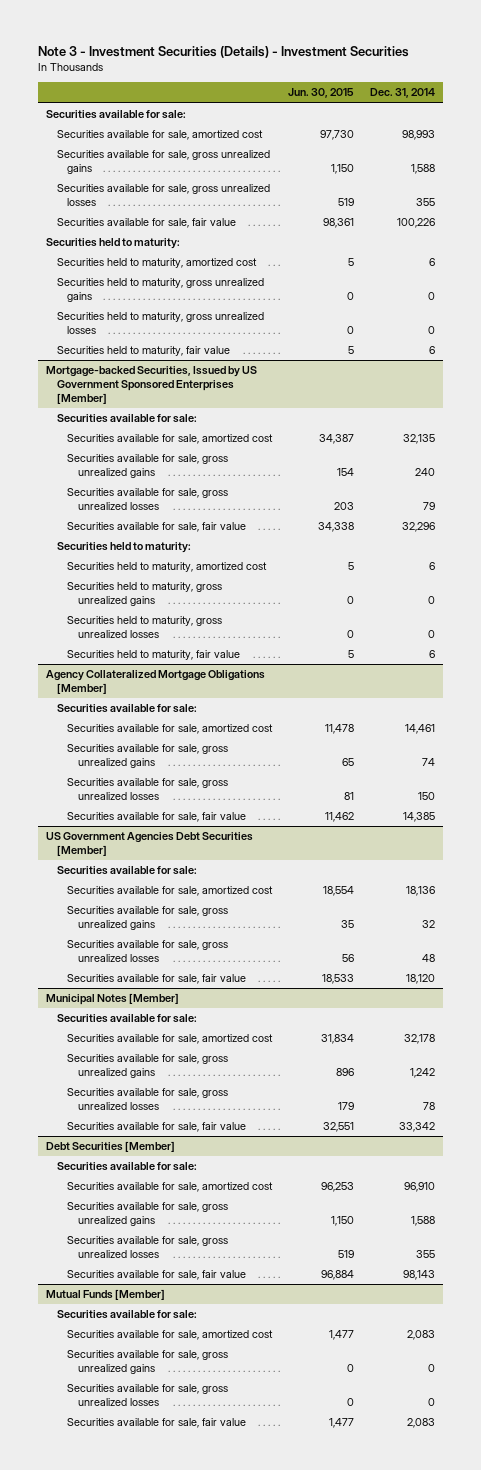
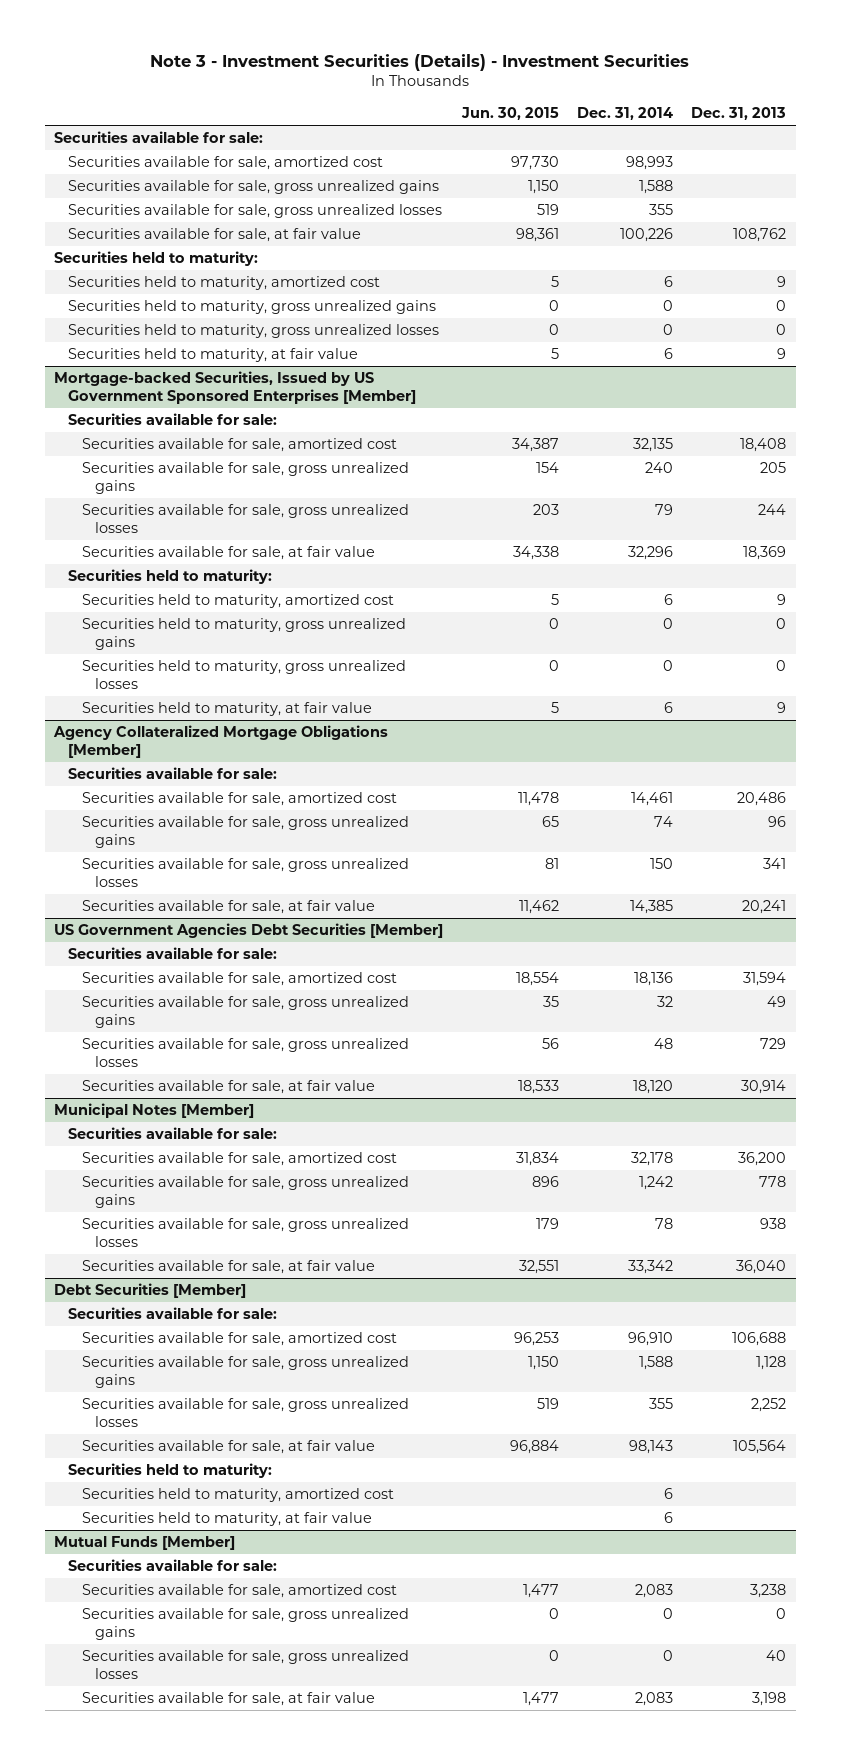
- | Jun. 30, 2015 | Dec. 31, 2014
+ | Jun. 30, 2015 | Dec. 31, 2014 | Dec. 31, 2013
- Securities available for sale, fair value | 98,361 | 100,226
+ Securities available for sale, at fair value | 98,361 | 100,226 | 108,762
- Securities held to maturity, fair value | 5 | 6
+ Securities held to maturity, at fair value | 5 | 6 | 9
@ Mortgage-backed Securities, Issued by US Government Sponsored Enterprises [Member]
- Securities available for sale, fair value | 34,338 | 32,296
+ Securities available for sale, at fair value | 34,338 | 32,296 | 18,369
- Securities held to maturity, fair value | 5 | 6
+ Securities held to maturity, at fair value | 5 | 6 | 9
@ Agency Collateralized Mortgage Obligations [Member]
- Securities available for sale, fair value | 11,462 | 14,385
+ Securities available for sale, at fair value | 11,462 | 14,385 | 20,241
@ US Government Agencies Debt Securities [Member]
- Securities available for sale, fair value | 18,533 | 18,120
+ Securities available for sale, at fair value | 18,533 | 18,120 | 30,914
@ Municipal Notes [Member]
- Securities available for sale, fair value | 32,551 | 33,342
+ Securities available for sale, at fair value | 32,551 | 33,342 | 36,040
@ Debt Securities [Member]
- Securities available for sale, fair value | 96,884 | 98,143
+ Securities available for sale, at fair value | 96,884 | 98,143 | 105,564
+ Securities held to maturity:
+ Securities held to maturity, amortized cost | | 6 |
+ Securities held to maturity, at fair value | | 6 |
@ Mutual Funds [Member]
- Securities available for sale, fair value | 1,477 | 2,083
+ Securities available for sale, at fair value | 1,477 | 2,083 | 3,198

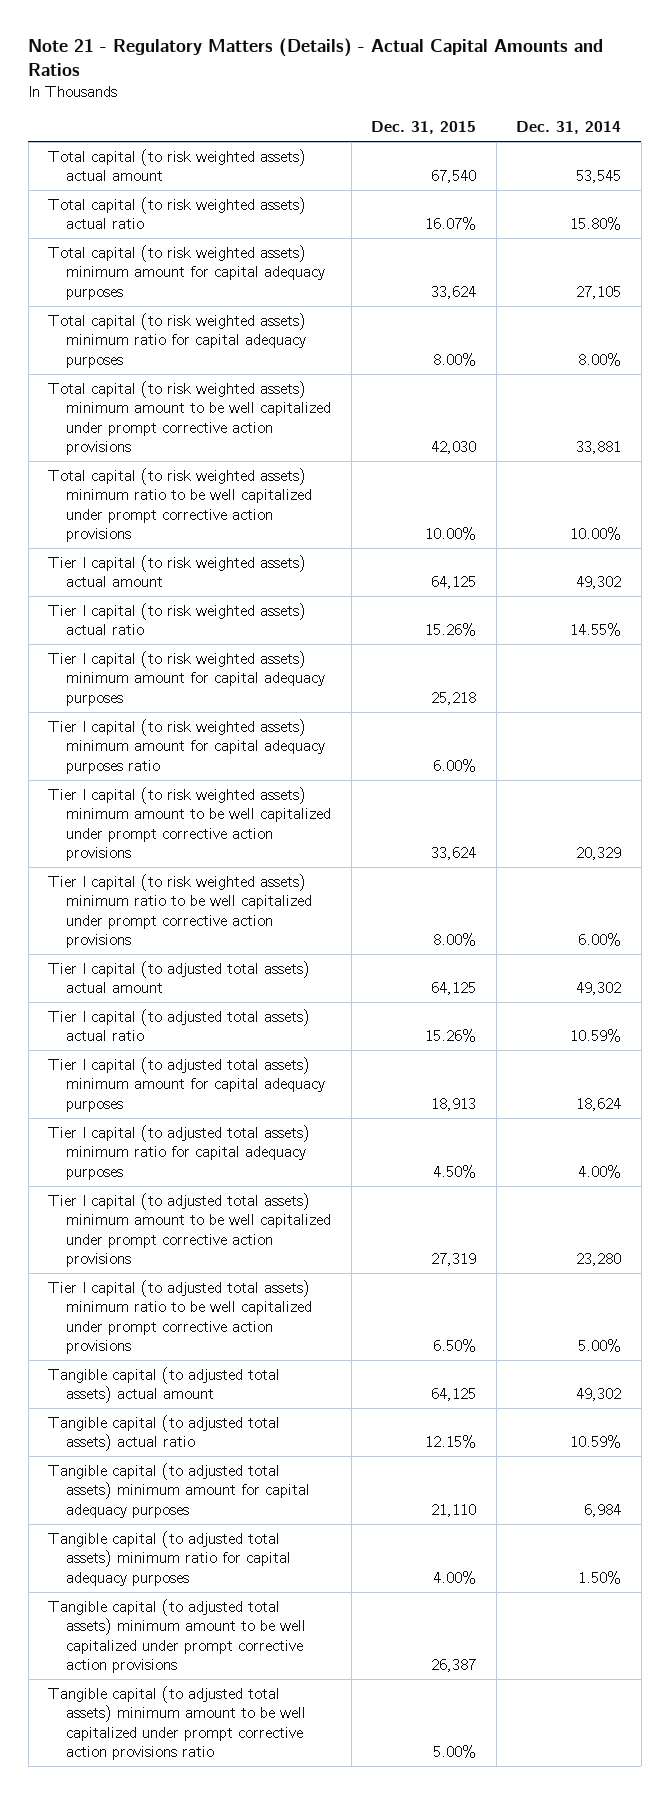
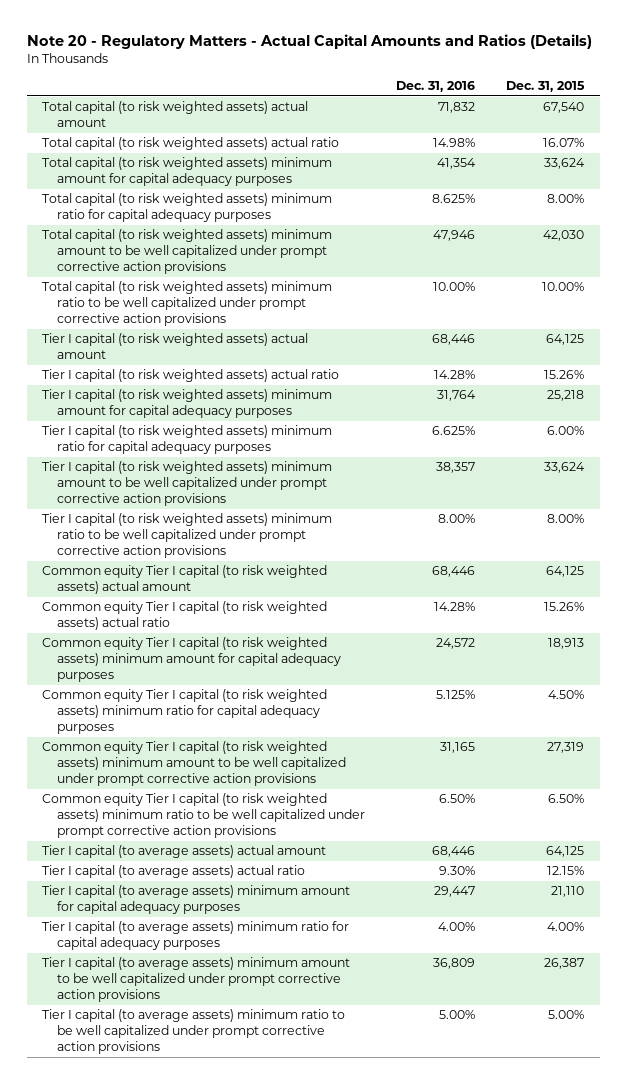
- Note 21 - Regulatory Matters (Details) - Actual Capital Amounts and Ratios
+ Note 20 - Regulatory Matters - Actual Capital Amounts and Ratios (Details)
- | Dec. 31, 2015 | Dec. 31, 2014
+ | Dec. 31, 2016 | Dec. 31, 2015
- Tier I capital (to risk weighted assets) minimum amount for capital adequacy purposes ratio | 6.00% |
+ Tier I capital (to risk weighted assets) minimum ratio for capital adequacy purposes | 6.625% | 6.00%
- Tier I capital (to adjusted total assets) actual amount | 64,125 | 49,302
- Tier I capital (to adjusted total assets) actual ratio | 15.26% | 10.59%
- Tier I capital (to adjusted total assets) minimum amount for capital adequacy purposes | 18,913 | 18,624
- Tier I capital (to adjusted total assets) minimum ratio for capital adequacy purposes | 4.50% | 4.00%
- Tier I capital (to adjusted total assets) minimum amount to be well capitalized under prompt corrective action provisions | 27,319 | 23,280
- Tier I capital (to adjusted total assets) minimum ratio to be well capitalized under prompt corrective action provisions | 6.50% | 5.00%
- Tangible capital (to adjusted total assets) actual amount | 64,125 | 49,302
- Tangible capital (to adjusted total assets) actual ratio | 12.15% | 10.59%
- Tangible capital (to adjusted total assets) minimum amount for capital adequacy purposes | 21,110 | 6,984
- Tangible capital (to adjusted total assets) minimum ratio for capital adequacy purposes | 4.00% | 1.50%
- Tangible capital (to adjusted total assets) minimum amount to be well capitalized under prompt corrective action provisions | 26,387 |
- Tangible capital (to adjusted total assets) minimum amount to be well capitalized under prompt corrective action provisions ratio | 5.00% |
+ Common equity Tier I capital (to risk weighted assets) actual amount | 68,446 | 64,125
+ Common equity Tier I capital (to risk weighted assets) actual ratio | 14.28% | 15.26%
+ Common equity Tier I capital (to risk weighted assets) minimum amount for capital adequacy purposes | 24,572 | 18,913
+ Common equity Tier I capital (to risk weighted assets) minimum ratio for capital adequacy purposes | 5.125% | 4.50%
+ Common equity Tier I capital (to risk weighted assets) minimum amount to be well capitalized under prompt corrective action provisions | 31,165 | 27,319
+ Common equity Tier I capital (to risk weighted assets) minimum ratio to be well capitalized under prompt corrective action provisions | 6.50% | 6.50%
+ Tier I capital (to average assets) actual amount | 68,446 | 64,125
+ Tier I capital (to average assets) actual ratio | 9.30% | 12.15%
+ Tier I capital (to average assets) minimum amount for capital adequacy purposes | 29,447 | 21,110
+ Tier I capital (to average assets) minimum ratio for capital adequacy purposes | 4.00% | 4.00%
+ Tier I capital (to average assets) minimum amount to be well capitalized under prompt corrective action provisions | 36,809 | 26,387
+ Tier I capital (to average assets) minimum ratio to be well capitalized under prompt corrective action provisions | 5.00% | 5.00%

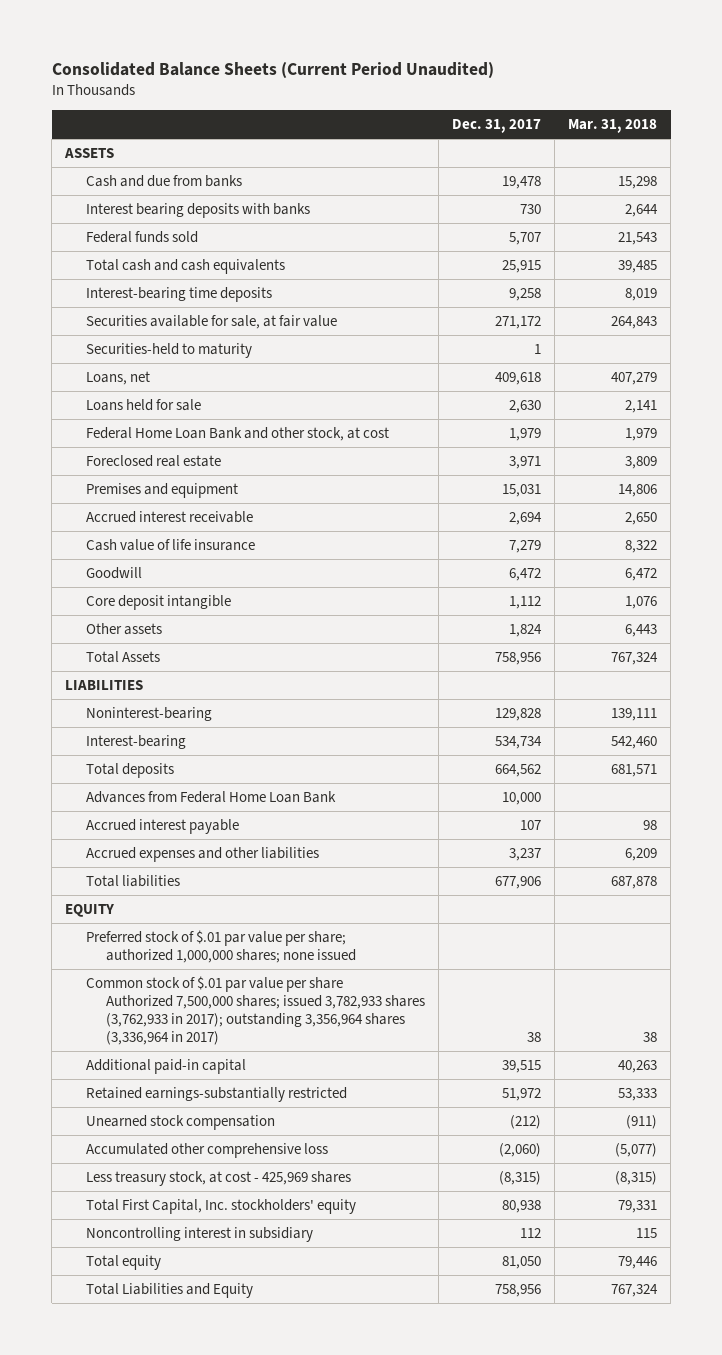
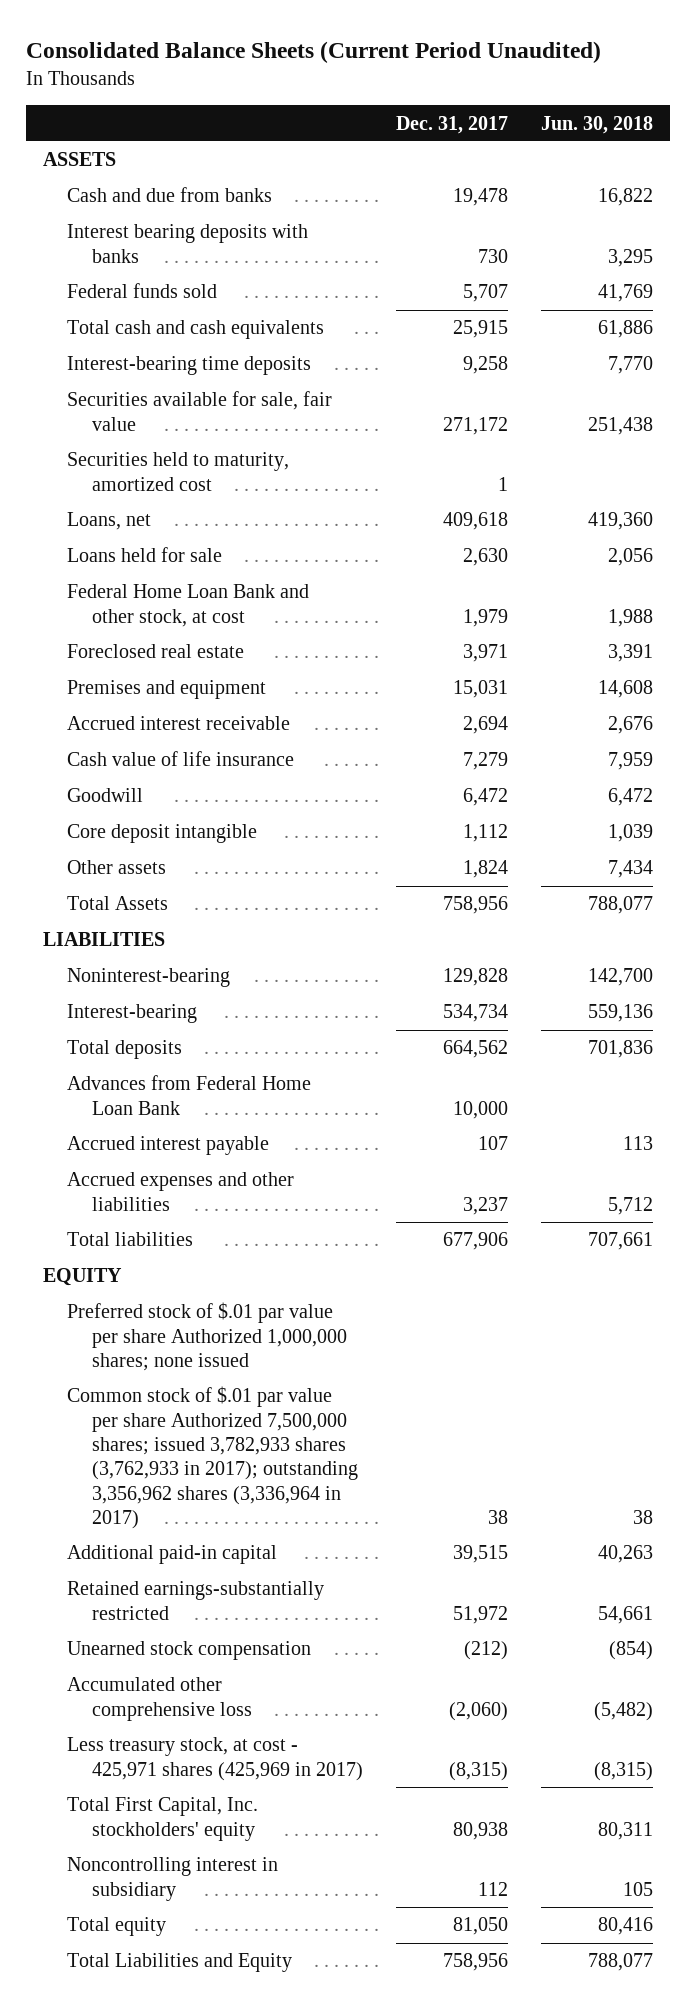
- | Dec. 31, 2017 | Mar. 31, 2018
+ | Dec. 31, 2017 | Jun. 30, 2018
- Securities available for sale, at fair value | 271,172 | 264,843
- Securities-held to maturity | 1 |
+ Securities available for sale, fair value | 271,172 | 251,438
+ Securities held to maturity, amortized cost | 1 |
- Preferred stock of $.01 par value per share; authorized 1,000,000 shares; none issued
- Common stock of $.01 par value per share Authorized 7,500,000 shares; issued 3,782,933 shares (3,762,933 in 2017); outstanding 3,356,964 shares (3,336,964 in 2017) | 38 | 38
+ Preferred stock of $.01 par value per share Authorized 1,000,000 shares; none issued
+ Common stock of $.01 par value per share Authorized 7,500,000 shares; issued 3,782,933 shares (3,762,933 in 2017); outstanding 3,356,962 shares (3,336,964 in 2017) | 38 | 38
- Less treasury stock, at cost - 425,969 shares | (8,315) | (8,315)
+ Less treasury stock, at cost - 425,971 shares (425,969 in 2017) | (8,315) | (8,315)

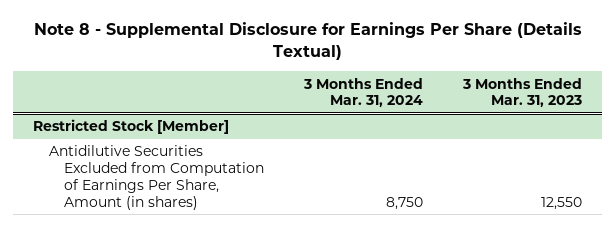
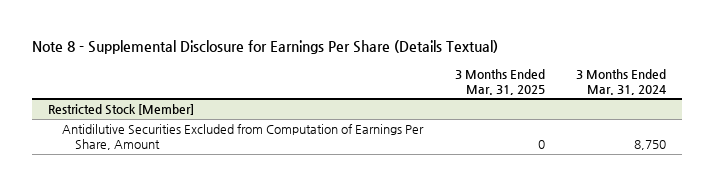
- | 3 Months Ended Mar. 31, 2024 | 3 Months Ended Mar. 31, 2023
+ | 3 Months Ended Mar. 31, 2025 | 3 Months Ended Mar. 31, 2024
@ Restricted Stock [Member]
- Antidilutive Securities Excluded from Computation of Earnings Per Share, Amount (in shares) | 8,750 | 12,550
+ Antidilutive Securities Excluded from Computation of Earnings Per Share, Amount | 0 | 8,750

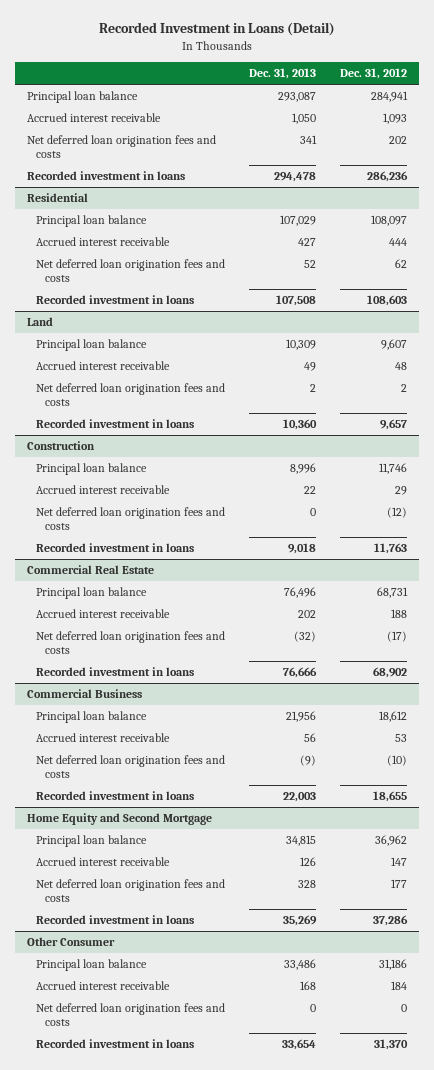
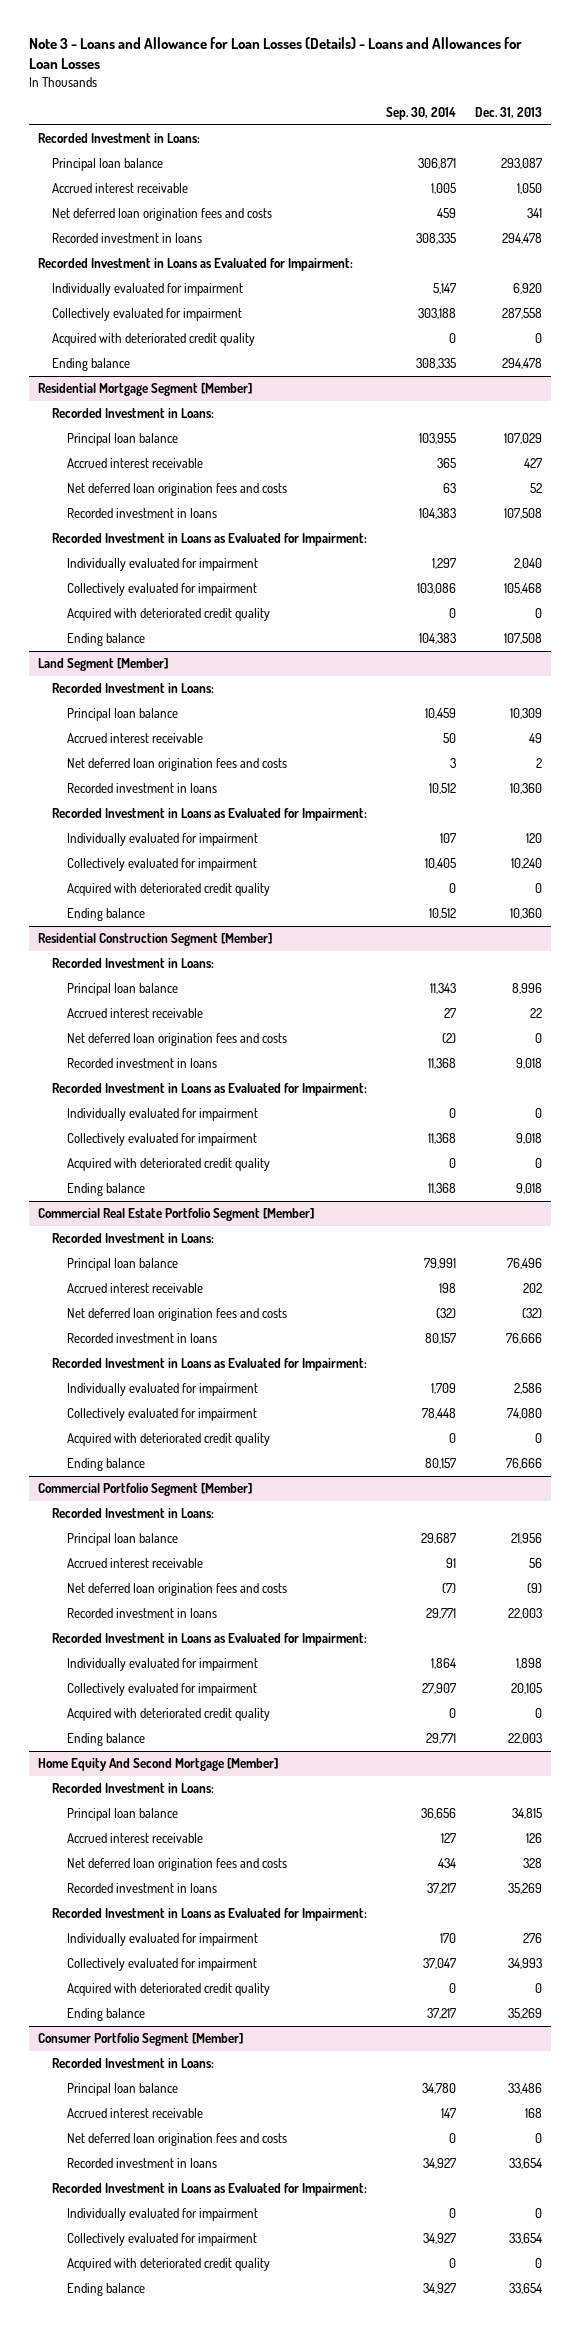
- Recorded Investment in Loans (Detail)
+ Note 3 - Loans and Allowance for Loan Losses (Details) - Loans and Allowances for Loan Losses
- | Dec. 31, 2013 | Dec. 31, 2012
+ | Sep. 30, 2014 | Dec. 31, 2013
+ Recorded Investment in Loans:
- Residential
+ Recorded Investment in Loans as Evaluated for Impairment:
+ Individually evaluated for impairment | 5,147 | 6,920
+ Collectively evaluated for impairment | 303,188 | 287,558
+ Acquired with deteriorated credit quality | 0 | 0
+ Ending balance | 308,335 | 294,478
+ Residential Mortgage Segment [Member]
+ Recorded Investment in Loans:
- Land
+ Recorded Investment in Loans as Evaluated for Impairment:
+ Individually evaluated for impairment | 1,297 | 2,040
+ Collectively evaluated for impairment | 103,086 | 105,468
+ Acquired with deteriorated credit quality | 0 | 0
+ Ending balance | 104,383 | 107,508
+ Land Segment [Member]
+ Recorded Investment in Loans:
- Construction
+ Recorded Investment in Loans as Evaluated for Impairment:
+ Individually evaluated for impairment | 107 | 120
+ Collectively evaluated for impairment | 10,405 | 10,240
+ Acquired with deteriorated credit quality | 0 | 0
+ Ending balance | 10,512 | 10,360
+ Residential Construction Segment [Member]
+ Recorded Investment in Loans:
- Commercial Real Estate
+ Recorded Investment in Loans as Evaluated for Impairment:
+ Individually evaluated for impairment | 0 | 0
+ Collectively evaluated for impairment | 11,368 | 9,018
+ Acquired with deteriorated credit quality | 0 | 0
+ Ending balance | 11,368 | 9,018
+ Commercial Real Estate Portfolio Segment [Member]
+ Recorded Investment in Loans:
- Commercial Business
+ Recorded Investment in Loans as Evaluated for Impairment:
+ Individually evaluated for impairment | 1,709 | 2,586
+ Collectively evaluated for impairment | 78,448 | 74,080
+ Acquired with deteriorated credit quality | 0 | 0
+ Ending balance | 80,157 | 76,666
+ Commercial Portfolio Segment [Member]
+ Recorded Investment in Loans:
- Home Equity and Second Mortgage
+ Recorded Investment in Loans as Evaluated for Impairment:
+ Individually evaluated for impairment | 1,864 | 1,898
+ Collectively evaluated for impairment | 27,907 | 20,105
+ Acquired with deteriorated credit quality | 0 | 0
+ Ending balance | 29,771 | 22,003
+ Home Equity And Second Mortgage [Member]
+ Recorded Investment in Loans:
- Other Consumer
+ Recorded Investment in Loans as Evaluated for Impairment:
+ Individually evaluated for impairment | 170 | 276
+ Collectively evaluated for impairment | 37,047 | 34,993
+ Acquired with deteriorated credit quality | 0 | 0
+ Ending balance | 37,217 | 35,269
+ Consumer Portfolio Segment [Member]
+ Recorded Investment in Loans:
+ Recorded Investment in Loans as Evaluated for Impairment:
+ Individually evaluated for impairment | 0 | 0
+ Collectively evaluated for impairment | 34,927 | 33,654
+ Acquired with deteriorated credit quality | 0 | 0
+ Ending balance | 34,927 | 33,654

